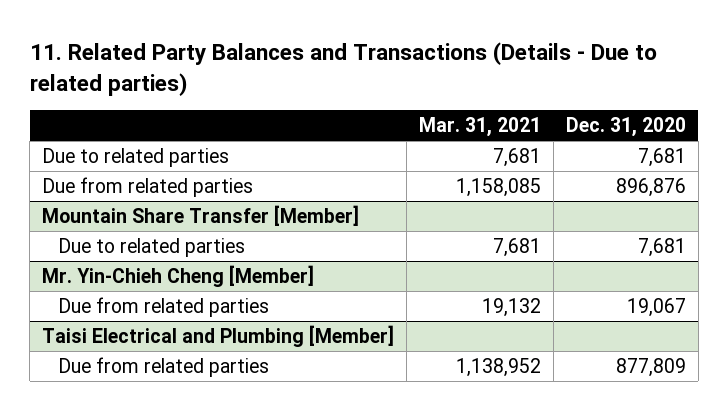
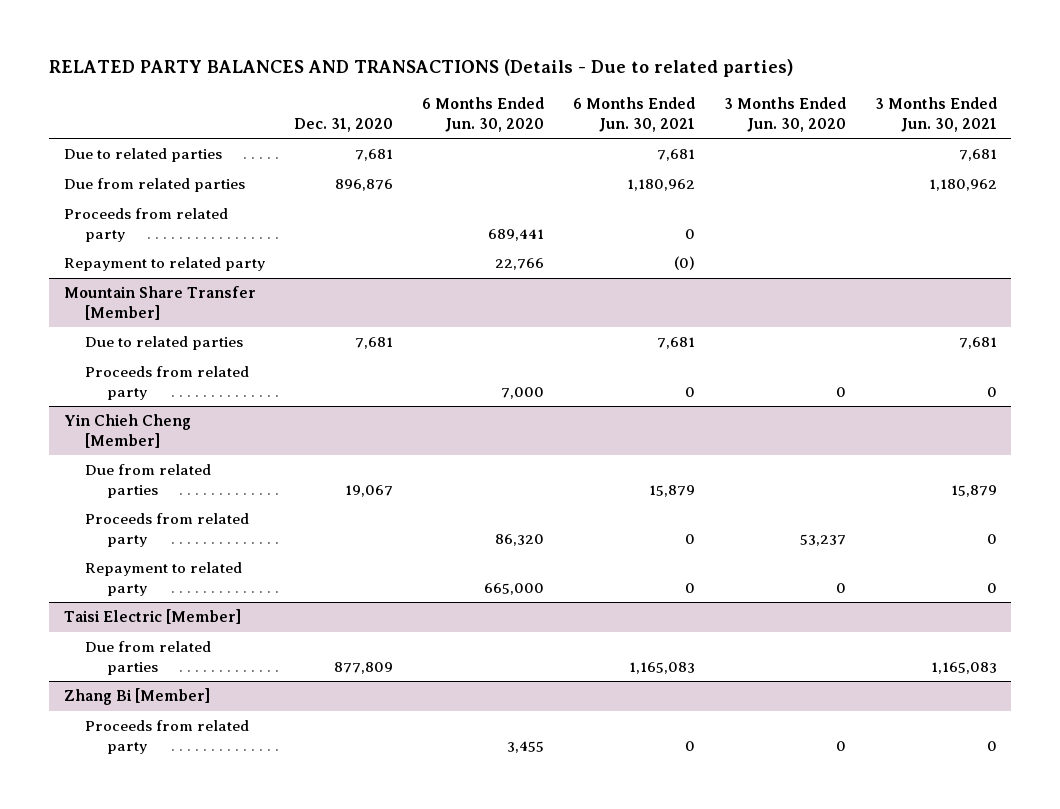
- 11. Related Party Balances and Transactions (Details - Due to related parties)
+ RELATED PARTY BALANCES AND TRANSACTIONS (Details - Due to related parties)
- | Mar. 31, 2021 | Dec. 31, 2020
+ | Dec. 31, 2020 | 6 Months Ended Jun. 30, 2020 | 6 Months Ended Jun. 30, 2021 | 3 Months Ended Jun. 30, 2020 | 3 Months Ended Jun. 30, 2021
+ Proceeds from related party | | 689,441 | 0 | |
+ Repayment to related party | | 22,766 | (0) | |
- Mr. Yin-Chieh Cheng [Member]
@ Mountain Share Transfer [Member]
+ Proceeds from related party | | 7,000 | 0 | 0 | 0
+ Yin Chieh Cheng [Member]
- Taisi Electrical and Plumbing [Member]
+ Proceeds from related party | | 86,320 | 0 | 53,237 | 0
+ Repayment to related party | | 665,000 | 0 | 0 | 0
+ Taisi Electric [Member]
+ Zhang Bi [Member]
+ Proceeds from related party | | 3,455 | 0 | 0 | 0

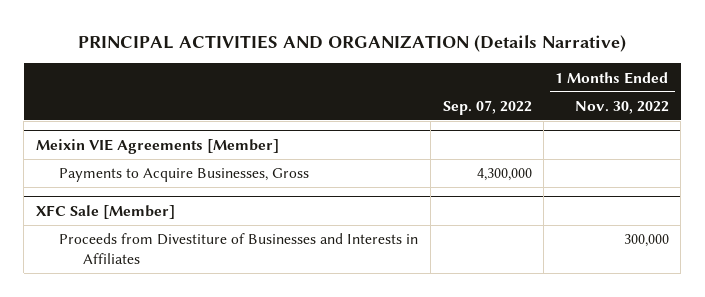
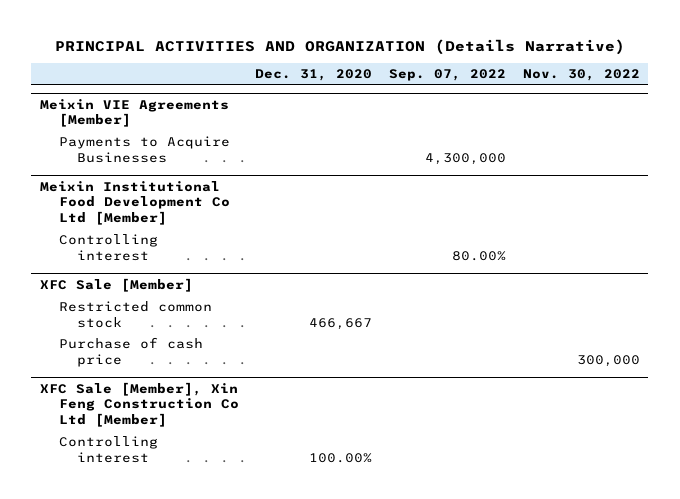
- | Sep. 07, 2022 | 1 Months Ended Nov. 30, 2022
+ | Dec. 31, 2020 | Sep. 07, 2022 | Nov. 30, 2022
@ Meixin VIE Agreements [Member]
- Payments to Acquire Businesses, Gross | 4,300,000 |
+ Payments to Acquire Businesses | | 4,300,000 |
+ Meixin Institutional Food Development Co Ltd [Member]
+ Controlling interest | | 80.00% |
@ XFC Sale [Member]
- Proceeds from Divestiture of Businesses and Interests in Affiliates | | 300,000
+ Restricted common stock | 466,667 | |
+ Purchase of cash price | | | 300,000
+ XFC Sale [Member], Xin Feng Construction Co Ltd [Member]
+ Controlling interest | 100.00% | |

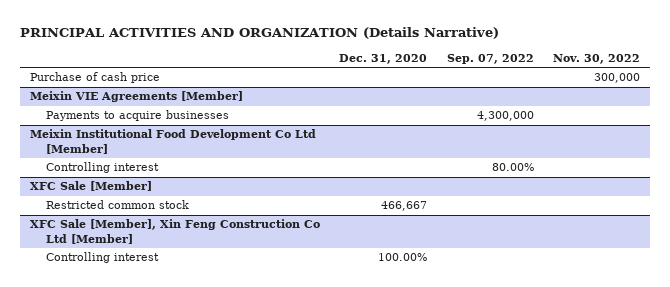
+ Purchase of cash price | | | 300,000
@ Meixin VIE Agreements [Member]
- Payments to Acquire Businesses | | 4,300,000 |
+ Payments to acquire businesses | | 4,300,000 |
@ XFC Sale [Member]
- Purchase of cash price | | | 300,000

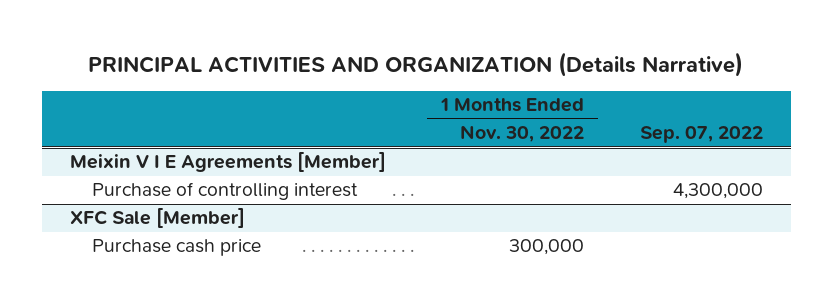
- | Dec. 31, 2020 | Sep. 07, 2022 | Nov. 30, 2022
+ | 1 Months Ended Nov. 30, 2022 | Sep. 07, 2022
- Purchase of cash price | | | 300,000
- Meixin VIE Agreements [Member]
- Payments to acquire businesses | | 4,300,000 |
- Meixin Institutional Food Development Co Ltd [Member]
- Controlling interest | | 80.00% |
+ Meixin V I E Agreements [Member]
+ Purchase of controlling interest | | 4,300,000
@ XFC Sale [Member]
- Restricted common stock | 466,667 | |
- XFC Sale [Member], Xin Feng Construction Co Ltd [Member]
- Controlling interest | 100.00% | |
@ XFC Sale [Member]
+ Purchase cash price | 300,000 |

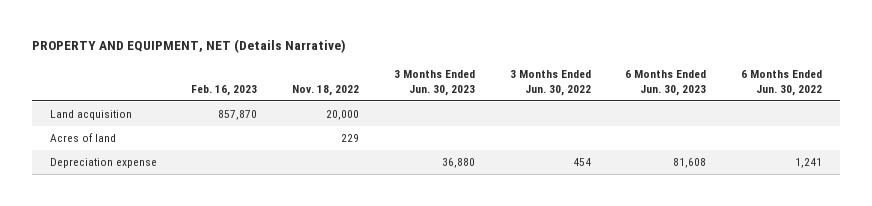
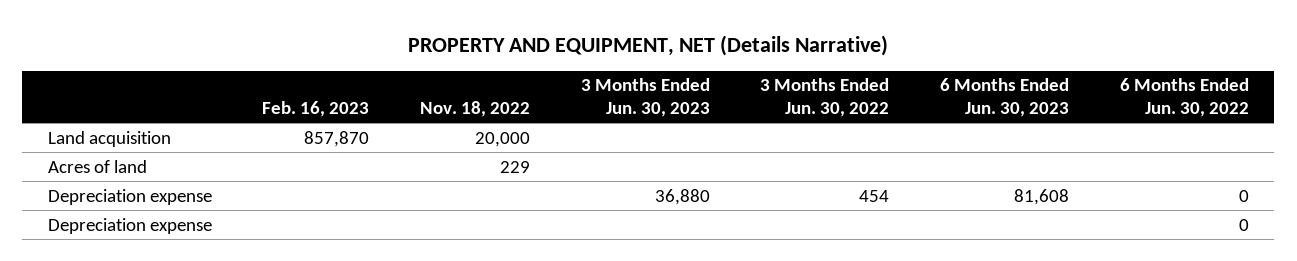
- Depreciation expense | | | 36,880 | 454 | 81,608 | 1,241
+ Depreciation expense | | | 36,880 | 454 | 81,608 | 0
+ Depreciation expense | | | | | | 0

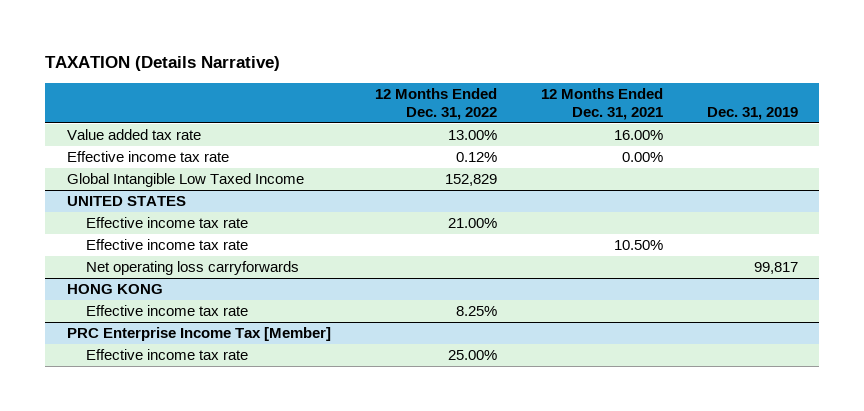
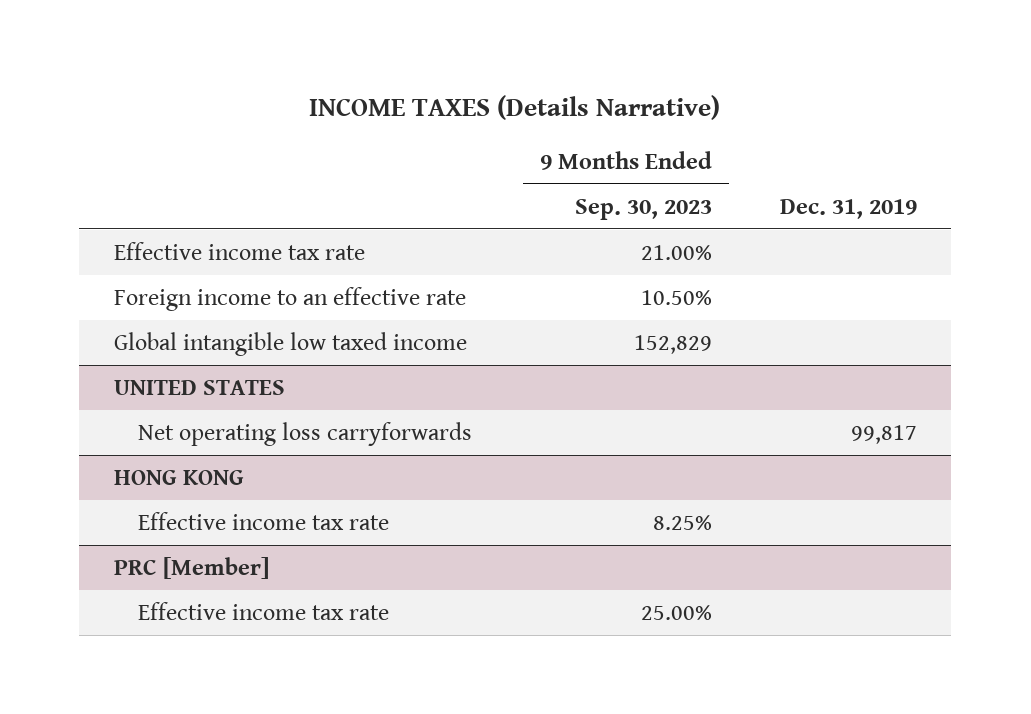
- TAXATION (Details Narrative)
+ INCOME TAXES (Details Narrative)
- | 12 Months Ended Dec. 31, 2022 | 12 Months Ended Dec. 31, 2021 | Dec. 31, 2019
+ | 9 Months Ended Sep. 30, 2023 | Dec. 31, 2019
- Value added tax rate | 13.00% | 16.00% |
- Global Intangible Low Taxed Income | 152,829 | |
+ Foreign income to an effective rate | 10.50% |
+ Global intangible low taxed income | 152,829 |
@ UNITED STATES
- Effective income tax rate | 21.00% | |
- Effective income tax rate | | 10.50% |
- PRC Enterprise Income Tax [Member]
+ PRC [Member]

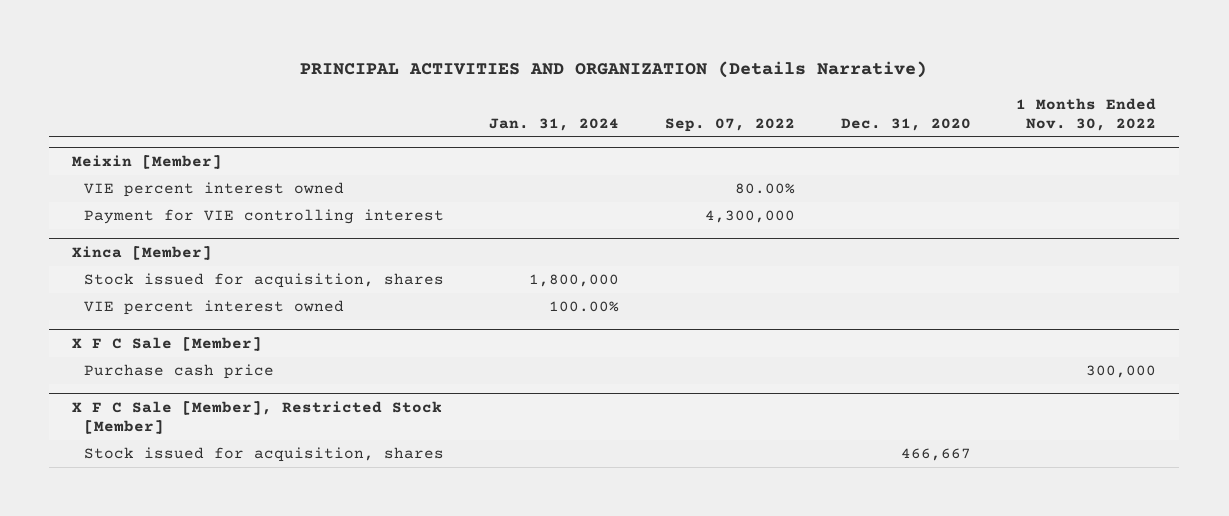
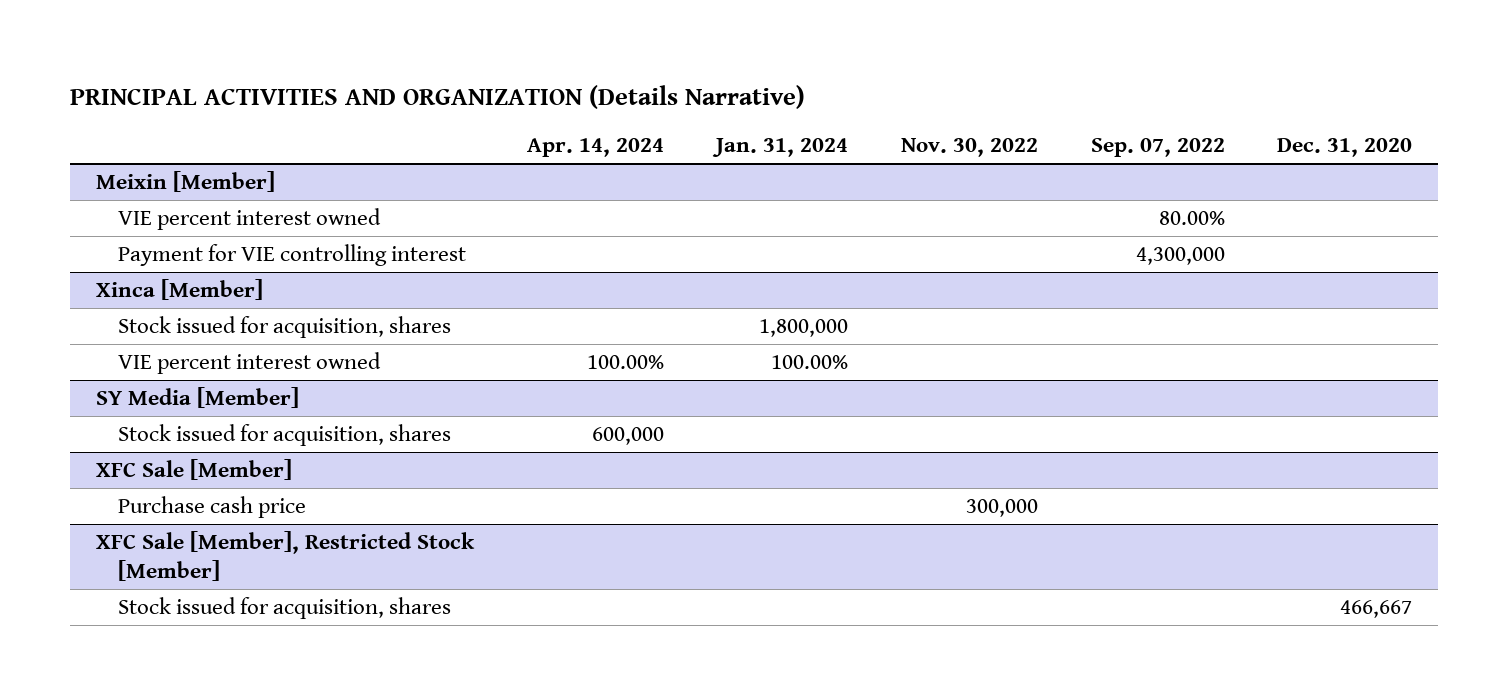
- | Jan. 31, 2024 | Sep. 07, 2022 | Dec. 31, 2020 | 1 Months Ended Nov. 30, 2022
+ | Apr. 14, 2024 | Jan. 31, 2024 | Nov. 30, 2022 | Sep. 07, 2022 | Dec. 31, 2020
- X F C Sale [Member]
+ SY Media [Member]
+ Stock issued for acquisition, shares | 600,000 | | | |
+ XFC Sale [Member]
- X F C Sale [Member], Restricted Stock [Member]
+ XFC Sale [Member], Restricted Stock [Member]

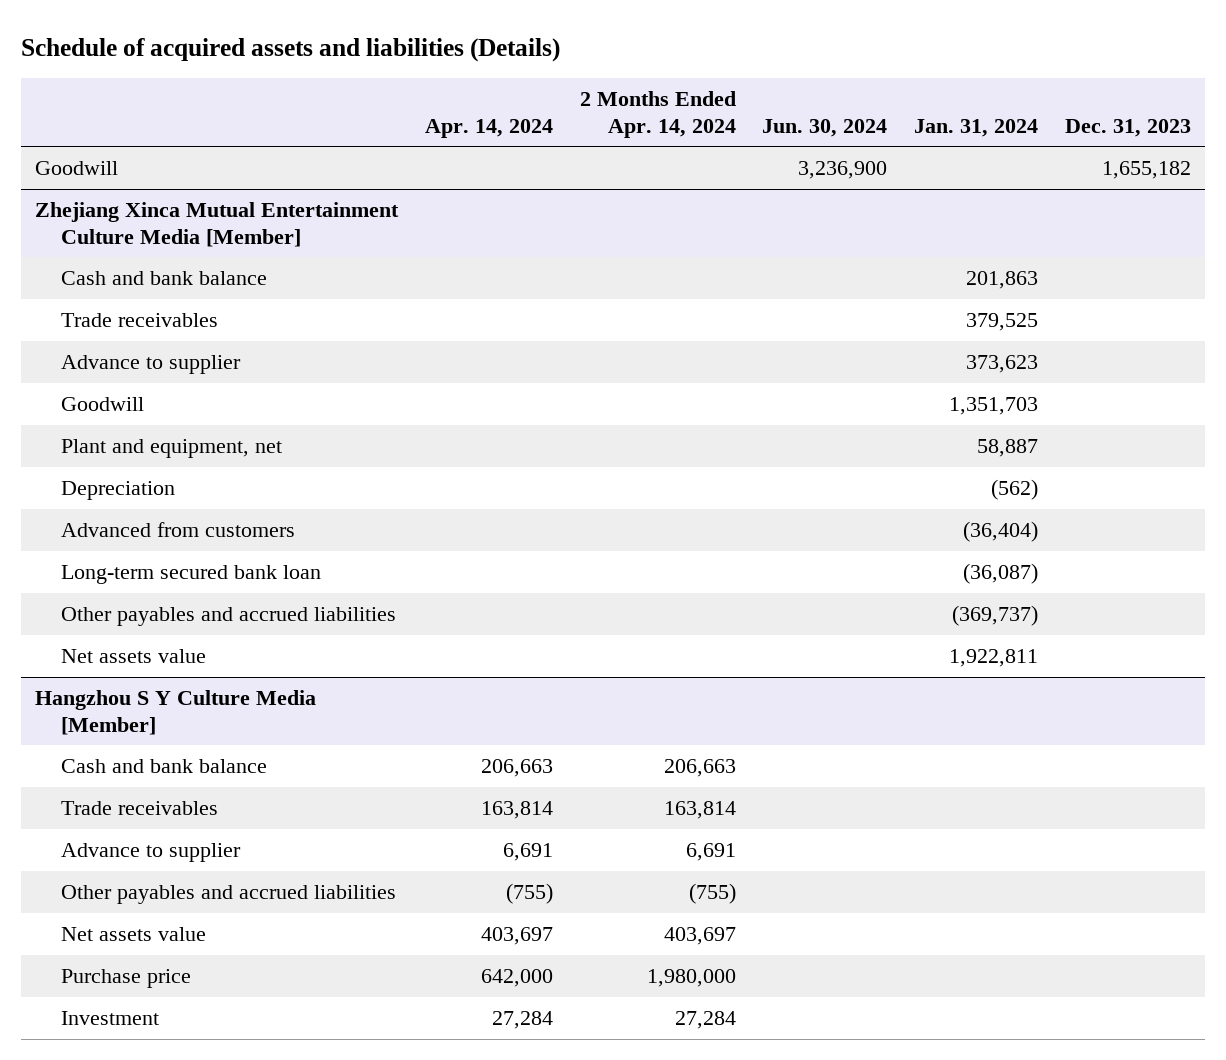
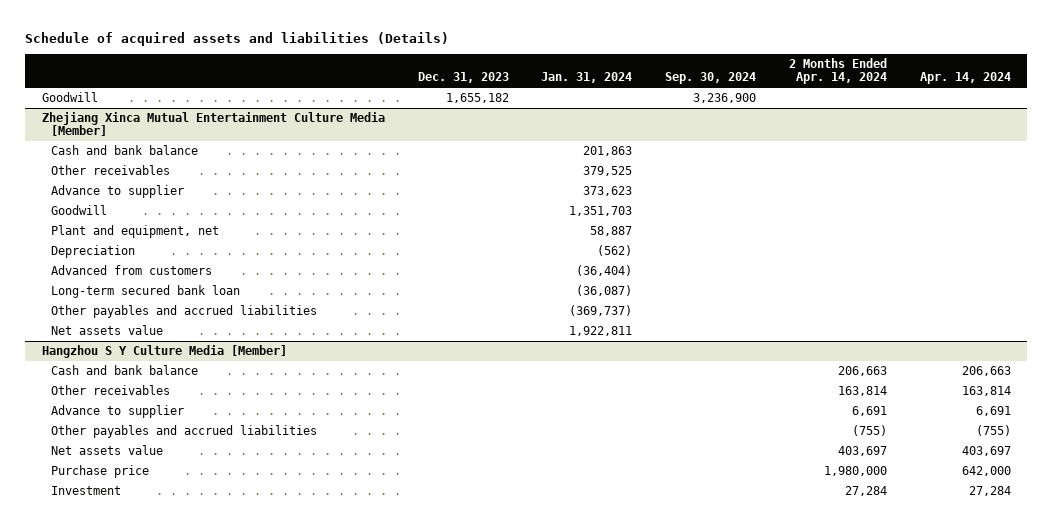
- | Apr. 14, 2024 | 2 Months Ended Apr. 14, 2024 | Jun. 30, 2024 | Jan. 31, 2024 | Dec. 31, 2023
+ | Dec. 31, 2023 | Jan. 31, 2024 | Sep. 30, 2024 | 2 Months Ended Apr. 14, 2024 | Apr. 14, 2024
@ Zhejiang Xinca Mutual Entertainment Culture Media [Member]
- Trade receivables | | | | 379,525 |
+ Other receivables | | 379,525 | | |
@ Hangzhou S Y Culture Media [Member]
- Trade receivables | 163,814 | 163,814 | | |
+ Other receivables | | | | 163,814 | 163,814

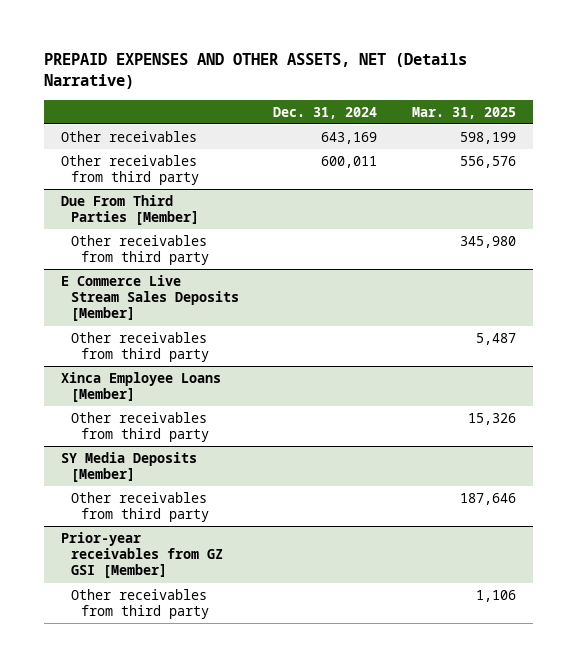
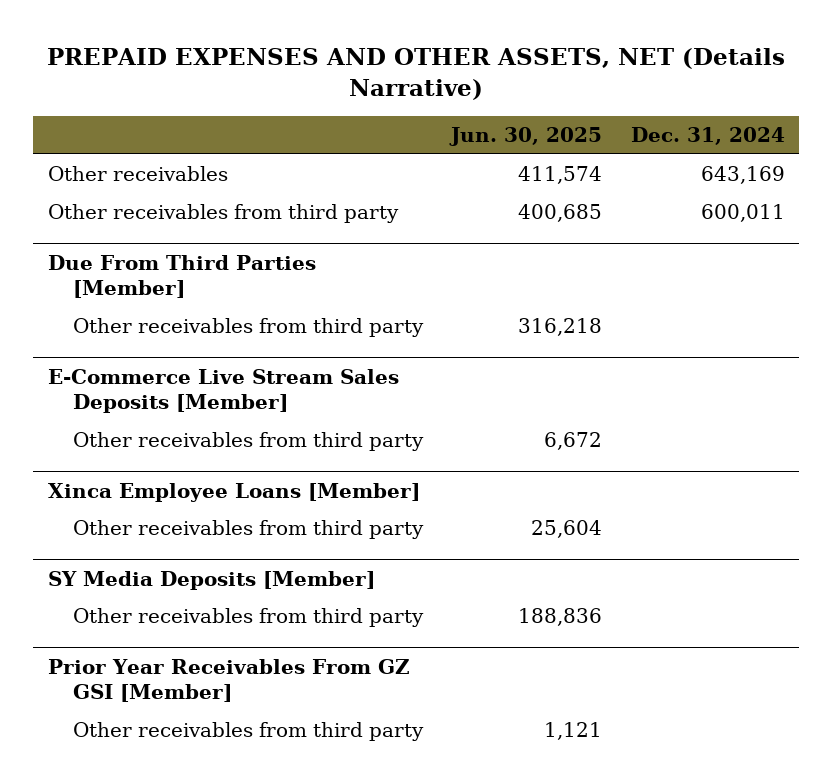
- | Dec. 31, 2024 | Mar. 31, 2025
+ | Jun. 30, 2025 | Dec. 31, 2024
- E Commerce Live Stream Sales Deposits [Member]
+ E-Commerce Live Stream Sales Deposits [Member]
- Prior-year receivables from GZ GSI [Member]
+ Prior Year Receivables From GZ GSI [Member]

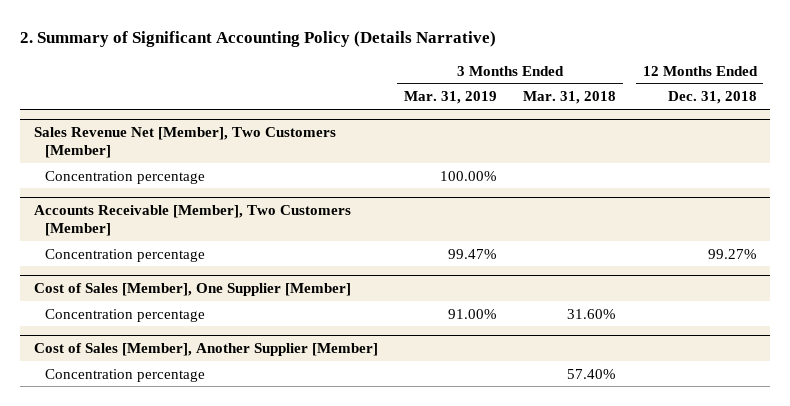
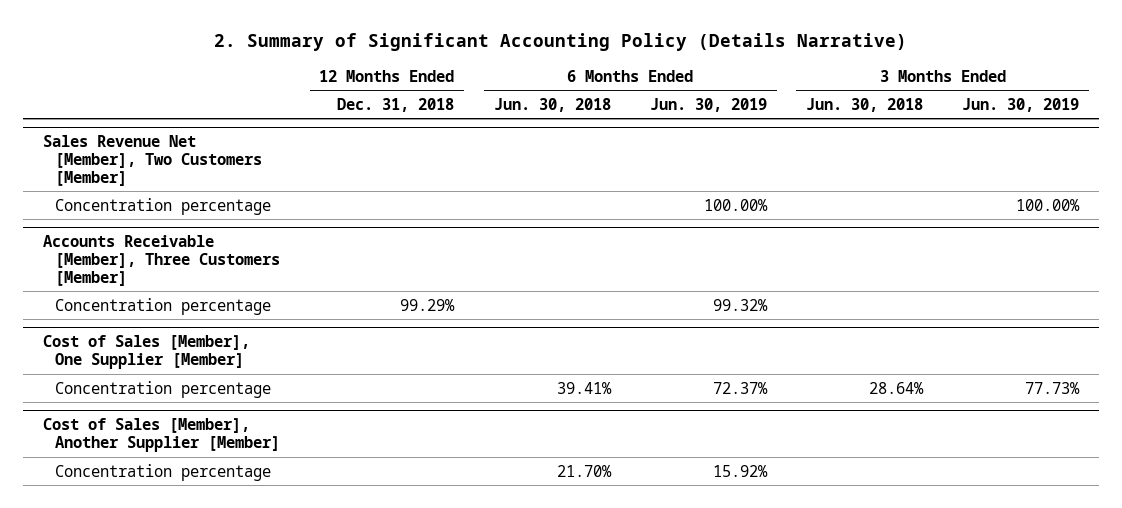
- | 3 Months Ended Mar. 31, 2019 | 3 Months Ended Mar. 31, 2018 | 12 Months Ended Dec. 31, 2018
+ | 12 Months Ended Dec. 31, 2018 | 6 Months Ended Jun. 30, 2018 | 6 Months Ended Jun. 30, 2019 | 3 Months Ended Jun. 30, 2018 | 3 Months Ended Jun. 30, 2019
- Accounts Receivable [Member], Two Customers [Member]
- Concentration percentage | 99.47% | | 99.27%
+ Accounts Receivable [Member], Three Customers [Member]
+ Concentration percentage | 99.29% | | 99.32% | |

